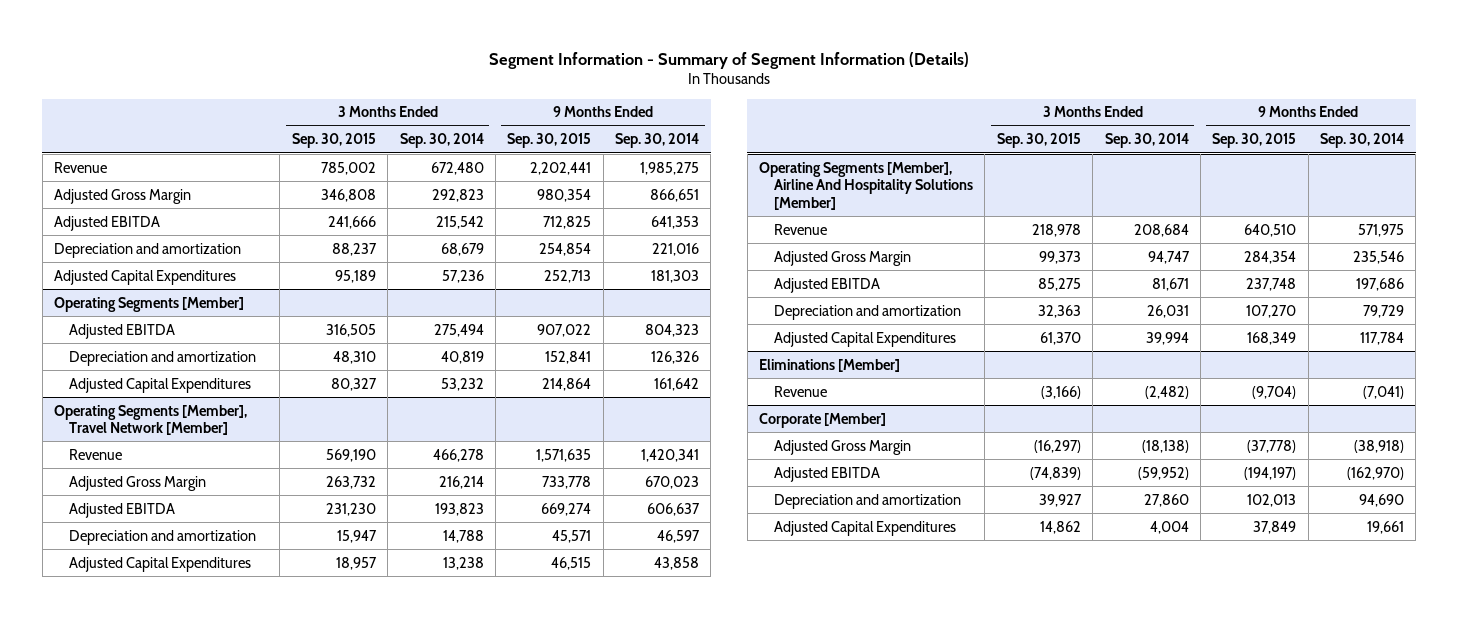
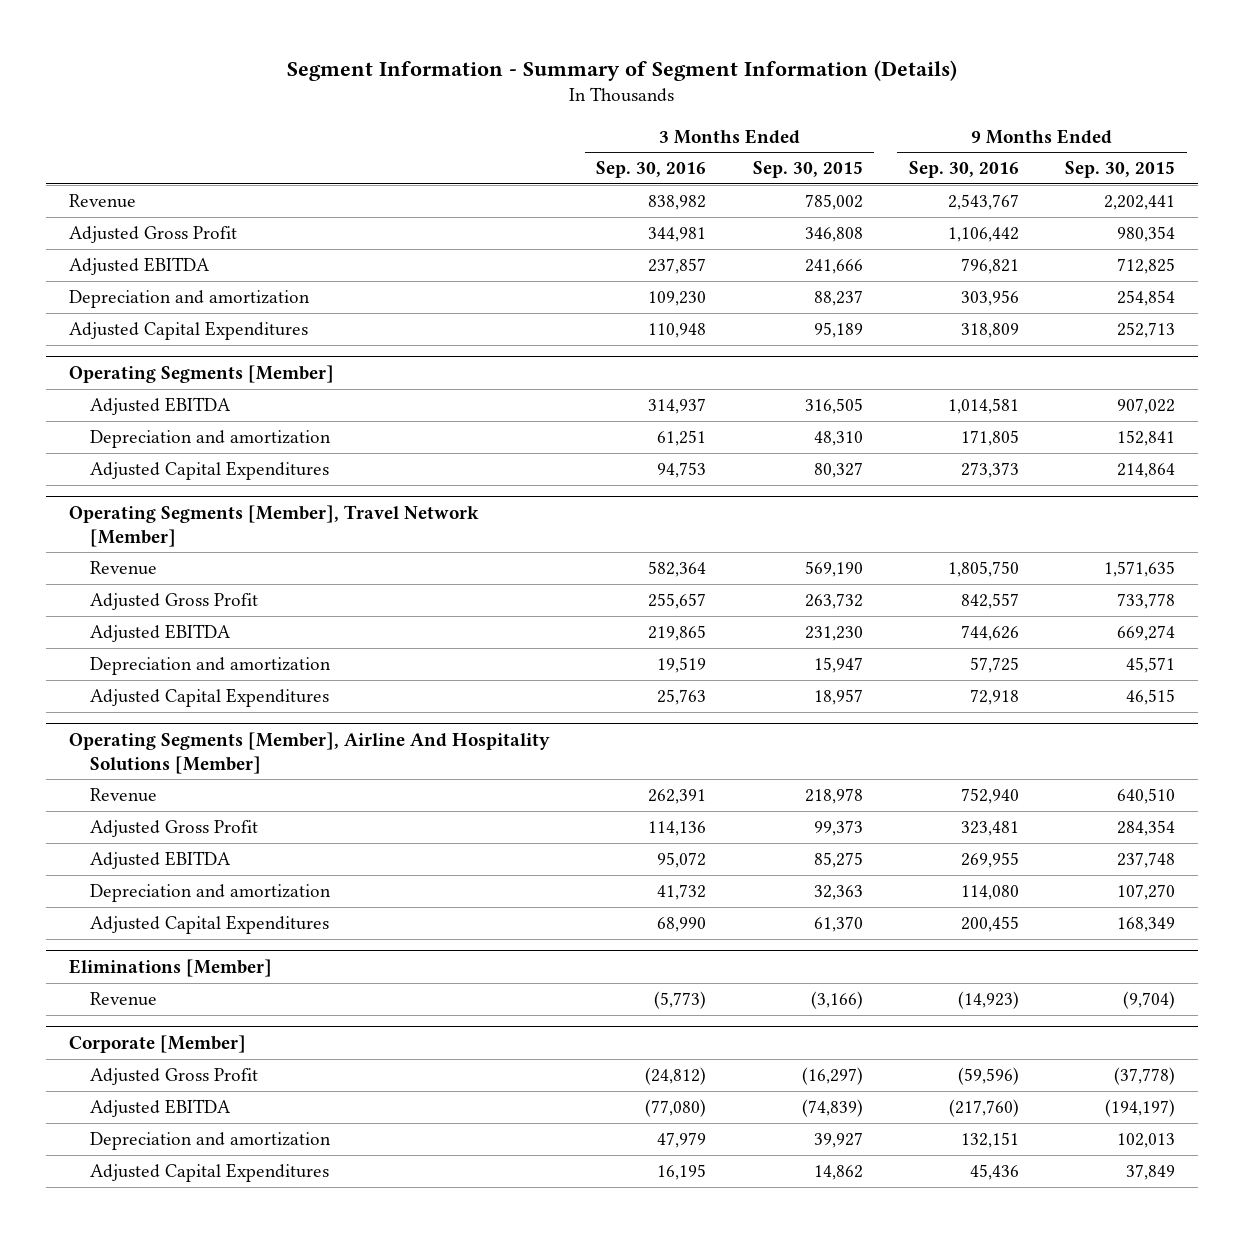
- | 3 Months Ended Sep. 30, 2015 | 3 Months Ended Sep. 30, 2014 | 9 Months Ended Sep. 30, 2015 | 9 Months Ended Sep. 30, 2014
+ | 3 Months Ended Sep. 30, 2016 | 3 Months Ended Sep. 30, 2015 | 9 Months Ended Sep. 30, 2016 | 9 Months Ended Sep. 30, 2015
- Adjusted Gross Margin | 346,808 | 292,823 | 980,354 | 866,651
+ Adjusted Gross Profit | 344,981 | 346,808 | 1,106,442 | 980,354
@ Operating Segments [Member], Travel Network [Member]
- Adjusted Gross Margin | 263,732 | 216,214 | 733,778 | 670,023
+ Adjusted Gross Profit | 255,657 | 263,732 | 842,557 | 733,778
@ Operating Segments [Member], Airline And Hospitality Solutions [Member]
- Adjusted Gross Margin | 99,373 | 94,747 | 284,354 | 235,546
+ Adjusted Gross Profit | 114,136 | 99,373 | 323,481 | 284,354
@ Corporate [Member]
- Adjusted Gross Margin | (16,297) | (18,138) | (37,778) | (38,918)
+ Adjusted Gross Profit | (24,812) | (16,297) | (59,596) | (37,778)

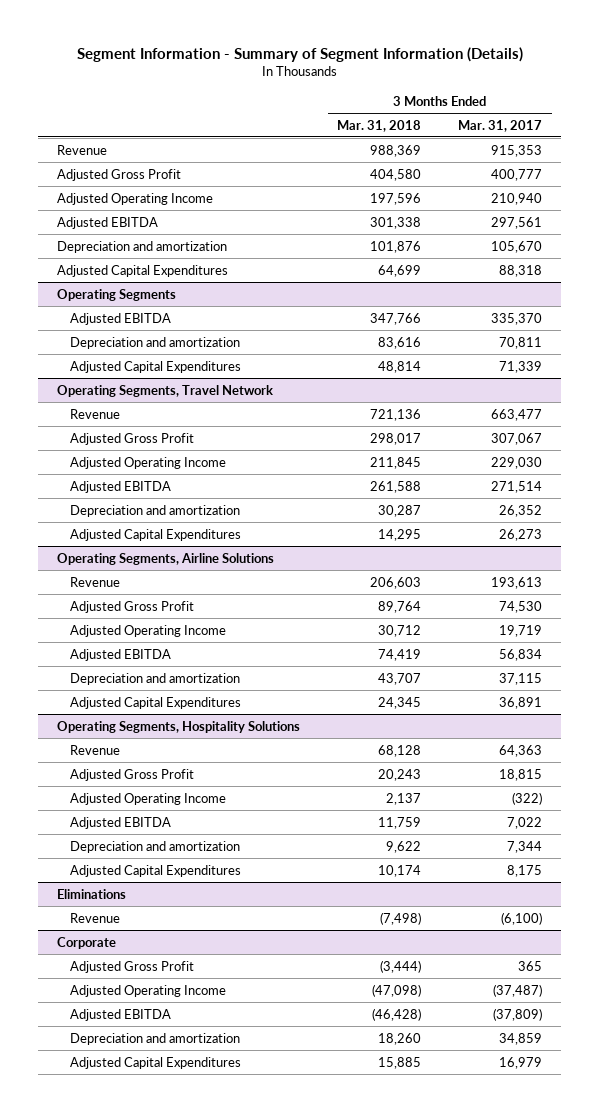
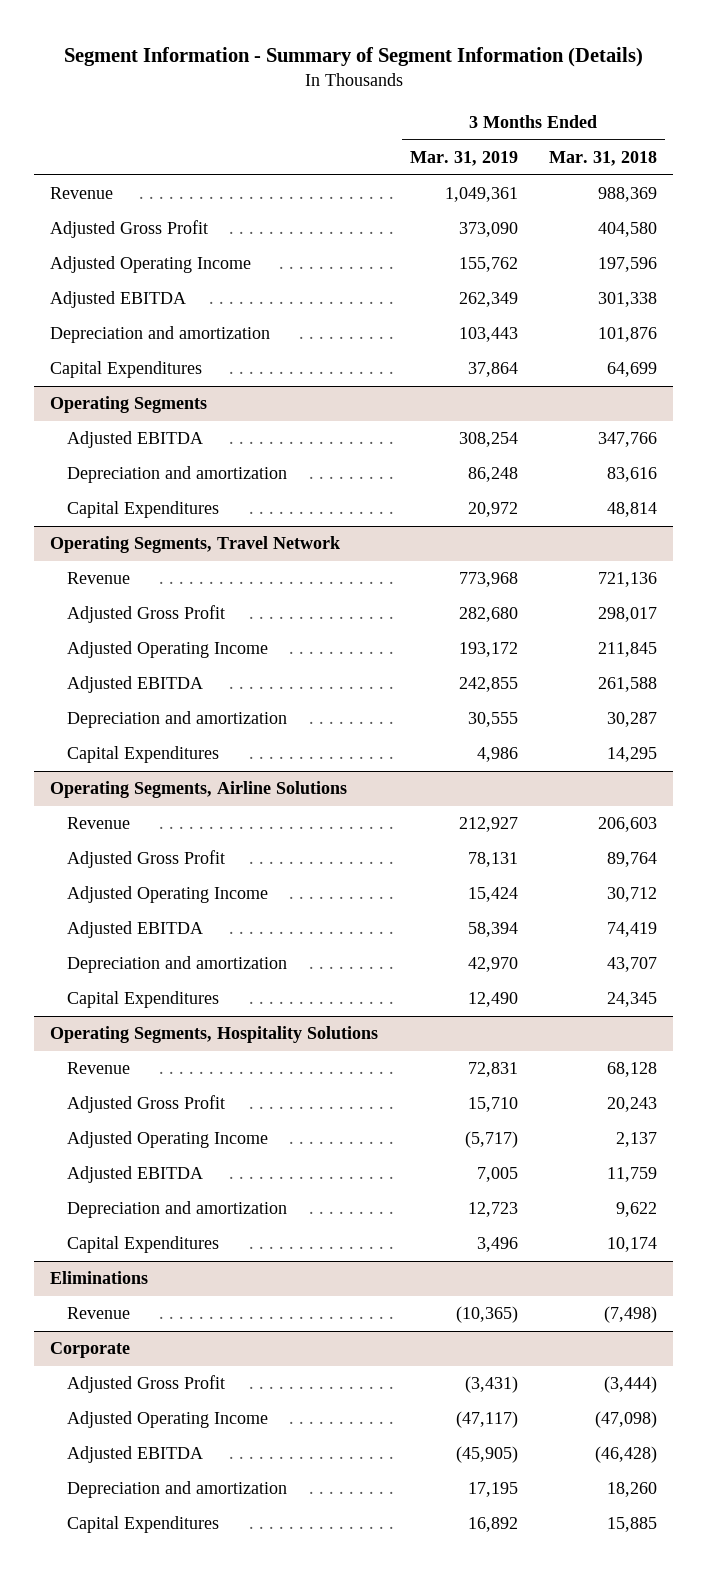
- | 3 Months Ended Mar. 31, 2018 | 3 Months Ended Mar. 31, 2017
+ | 3 Months Ended Mar. 31, 2019 | 3 Months Ended Mar. 31, 2018
- Adjusted Capital Expenditures | 64,699 | 88,318
+ Capital Expenditures | 37,864 | 64,699
@ Operating Segments
- Adjusted Capital Expenditures | 48,814 | 71,339
+ Capital Expenditures | 20,972 | 48,814
@ Operating Segments, Travel Network
- Adjusted Capital Expenditures | 14,295 | 26,273
+ Capital Expenditures | 4,986 | 14,295
@ Operating Segments, Airline Solutions
- Adjusted Capital Expenditures | 24,345 | 36,891
+ Capital Expenditures | 12,490 | 24,345
@ Operating Segments, Hospitality Solutions
- Adjusted Capital Expenditures | 10,174 | 8,175
+ Capital Expenditures | 3,496 | 10,174
@ Corporate
- Adjusted Capital Expenditures | 15,885 | 16,979
+ Capital Expenditures | 16,892 | 15,885

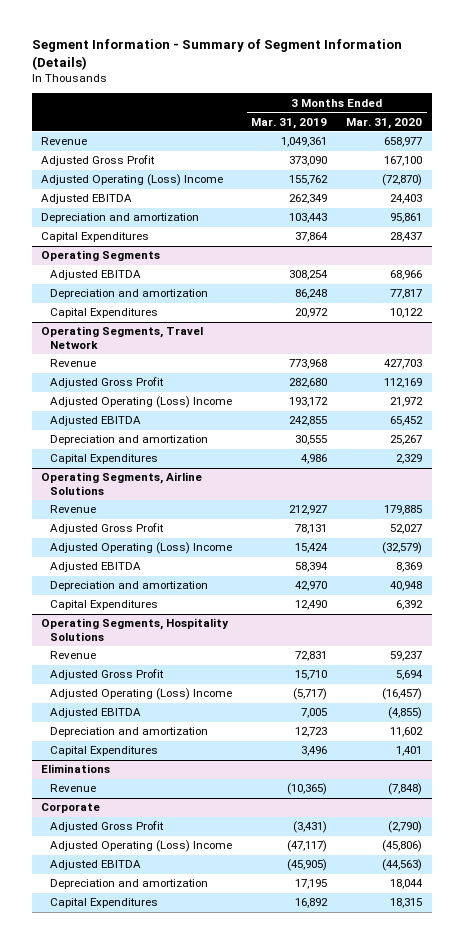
- | 3 Months Ended Mar. 31, 2019 | 3 Months Ended Mar. 31, 2018
+ | 3 Months Ended Mar. 31, 2019 | 3 Months Ended Mar. 31, 2020
- Adjusted Operating Income | 155,762 | 197,596
+ Adjusted Operating (Loss) Income | 155,762 | (72,870)
@ Operating Segments, Travel Network
- Adjusted Operating Income | 193,172 | 211,845
+ Adjusted Operating (Loss) Income | 193,172 | 21,972
@ Operating Segments, Airline Solutions
- Adjusted Operating Income | 15,424 | 30,712
+ Adjusted Operating (Loss) Income | 15,424 | (32,579)
@ Operating Segments, Hospitality Solutions
- Adjusted Operating Income | (5,717) | 2,137
+ Adjusted Operating (Loss) Income | (5,717) | (16,457)
@ Corporate
- Adjusted Operating Income | (47,117) | (47,098)
+ Adjusted Operating (Loss) Income | (47,117) | (45,806)

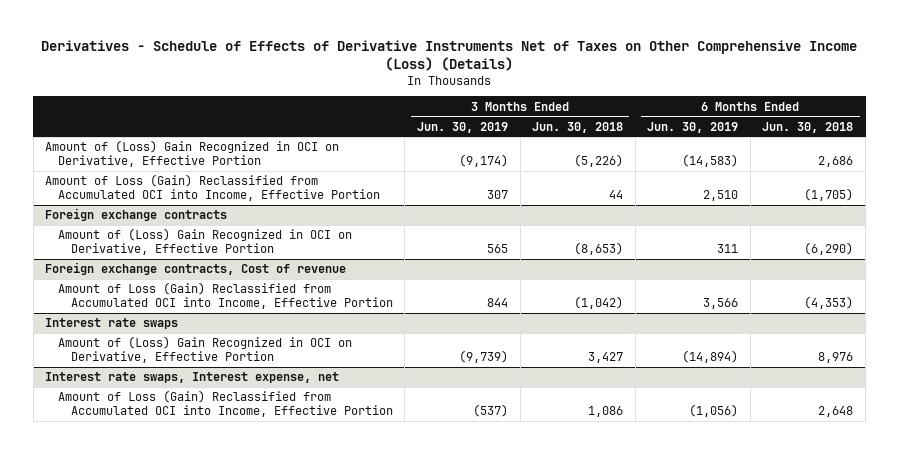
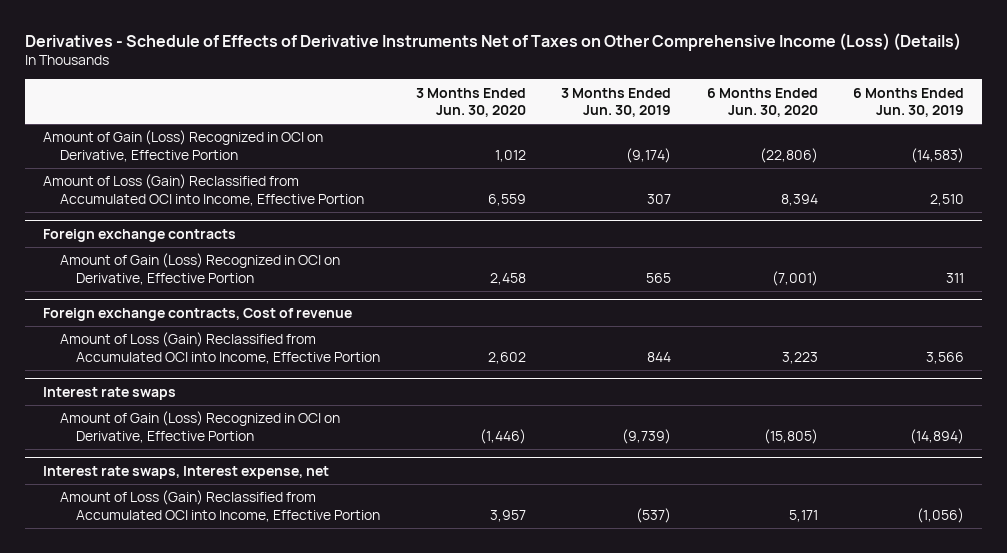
- | 3 Months Ended Jun. 30, 2019 | 3 Months Ended Jun. 30, 2018 | 6 Months Ended Jun. 30, 2019 | 6 Months Ended Jun. 30, 2018
+ | 3 Months Ended Jun. 30, 2020 | 3 Months Ended Jun. 30, 2019 | 6 Months Ended Jun. 30, 2020 | 6 Months Ended Jun. 30, 2019
- Amount of (Loss) Gain Recognized in OCI on Derivative, Effective Portion | (9,174) | (5,226) | (14,583) | 2,686
+ Amount of Gain (Loss) Recognized in OCI on Derivative, Effective Portion | 1,012 | (9,174) | (22,806) | (14,583)
@ Foreign exchange contracts
- Amount of (Loss) Gain Recognized in OCI on Derivative, Effective Portion | 565 | (8,653) | 311 | (6,290)
+ Amount of Gain (Loss) Recognized in OCI on Derivative, Effective Portion | 2,458 | 565 | (7,001) | 311
@ Interest rate swaps
- Amount of (Loss) Gain Recognized in OCI on Derivative, Effective Portion | (9,739) | 3,427 | (14,894) | 8,976
+ Amount of Gain (Loss) Recognized in OCI on Derivative, Effective Portion | (1,446) | (9,739) | (15,805) | (14,894)

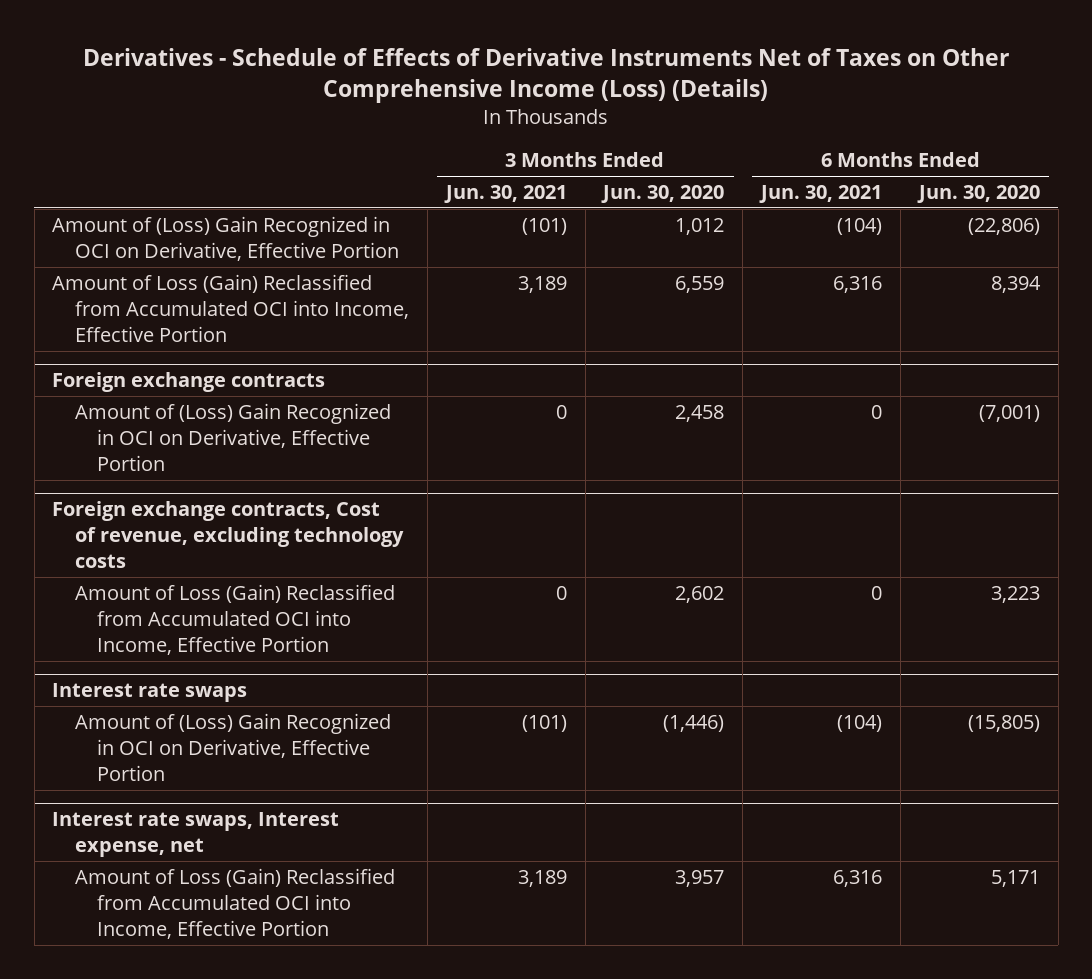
- | 3 Months Ended Jun. 30, 2020 | 3 Months Ended Jun. 30, 2019 | 6 Months Ended Jun. 30, 2020 | 6 Months Ended Jun. 30, 2019
+ | 3 Months Ended Jun. 30, 2021 | 3 Months Ended Jun. 30, 2020 | 6 Months Ended Jun. 30, 2021 | 6 Months Ended Jun. 30, 2020
- Amount of Gain (Loss) Recognized in OCI on Derivative, Effective Portion | 1,012 | (9,174) | (22,806) | (14,583)
+ Amount of (Loss) Gain Recognized in OCI on Derivative, Effective Portion | (101) | 1,012 | (104) | (22,806)
@ Foreign exchange contracts
- Amount of Gain (Loss) Recognized in OCI on Derivative, Effective Portion | 2,458 | 565 | (7,001) | 311
- Foreign exchange contracts, Cost of revenue
@ Foreign exchange contracts
+ Amount of (Loss) Gain Recognized in OCI on Derivative, Effective Portion | 0 | 2,458 | 0 | (7,001)
+ Foreign exchange contracts, Cost of revenue, excluding technology costs
@ Interest rate swaps
- Amount of Gain (Loss) Recognized in OCI on Derivative, Effective Portion | (1,446) | (9,739) | (15,805) | (14,894)
+ Amount of (Loss) Gain Recognized in OCI on Derivative, Effective Portion | (101) | (1,446) | (104) | (15,805)

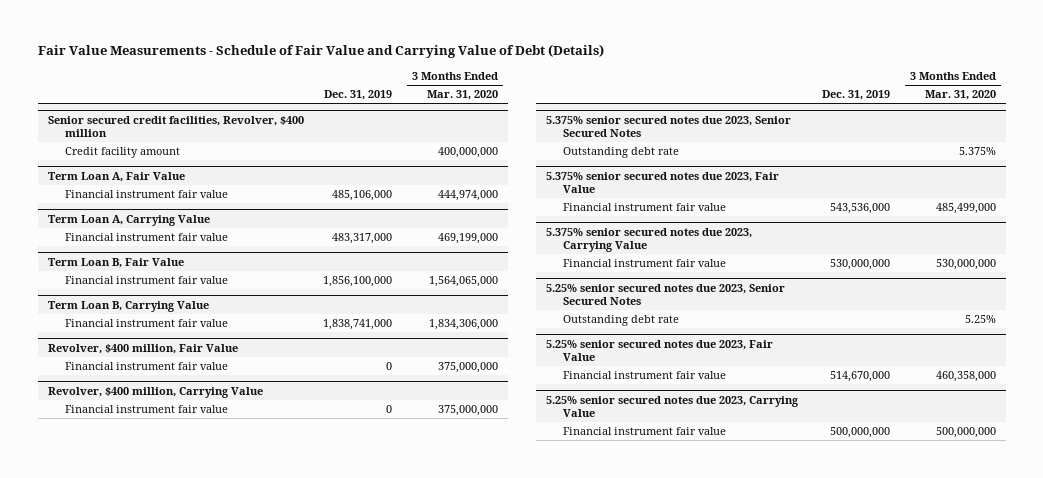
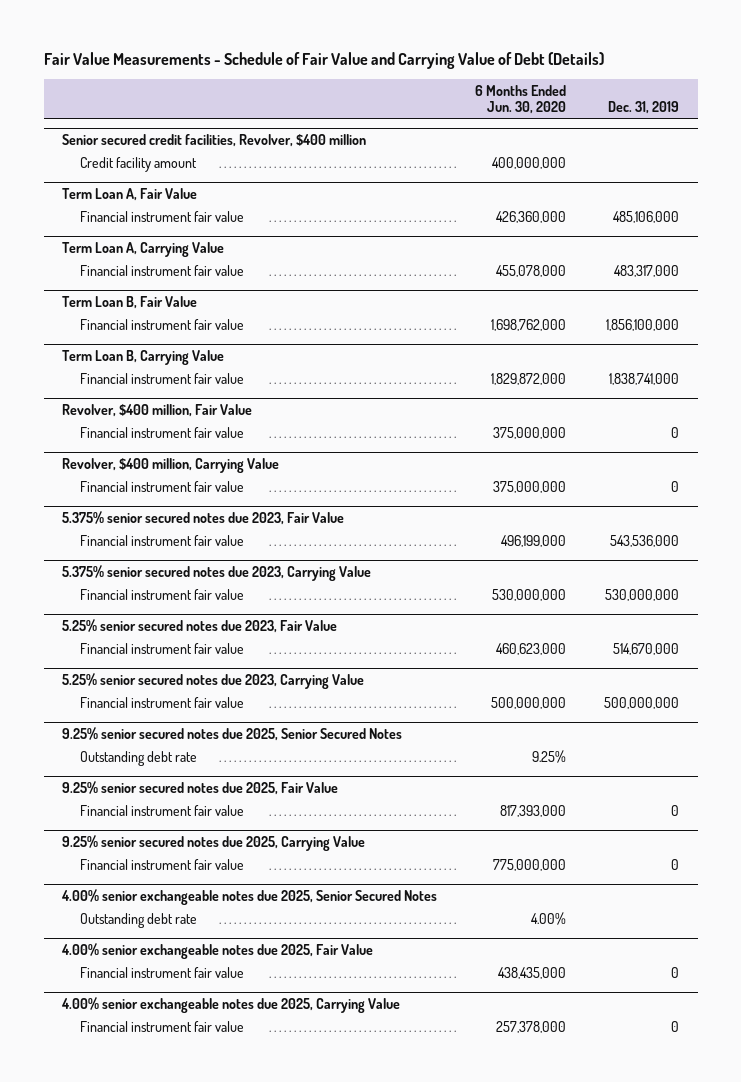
- | Dec. 31, 2019 | 3 Months Ended Mar. 31, 2020
+ | 6 Months Ended Jun. 30, 2020 | Dec. 31, 2019
- 5.375% senior secured notes due 2023, Senior Secured Notes
- Outstanding debt rate | | 5.375%
- 5.25% senior secured notes due 2023, Senior Secured Notes
- Outstanding debt rate | | 5.25%
+ 9.25% senior secured notes due 2025, Senior Secured Notes
+ Outstanding debt rate | 9.25% |
+ 9.25% senior secured notes due 2025, Fair Value
+ Financial instrument fair value | 817,393,000 | 0
+ 9.25% senior secured notes due 2025, Carrying Value
+ Financial instrument fair value | 775,000,000 | 0
+ 4.00% senior exchangeable notes due 2025, Senior Secured Notes
+ Outstanding debt rate | 4.00% |
+ 4.00% senior exchangeable notes due 2025, Fair Value
+ Financial instrument fair value | 438,435,000 | 0
+ 4.00% senior exchangeable notes due 2025, Carrying Value
+ Financial instrument fair value | 257,378,000 | 0

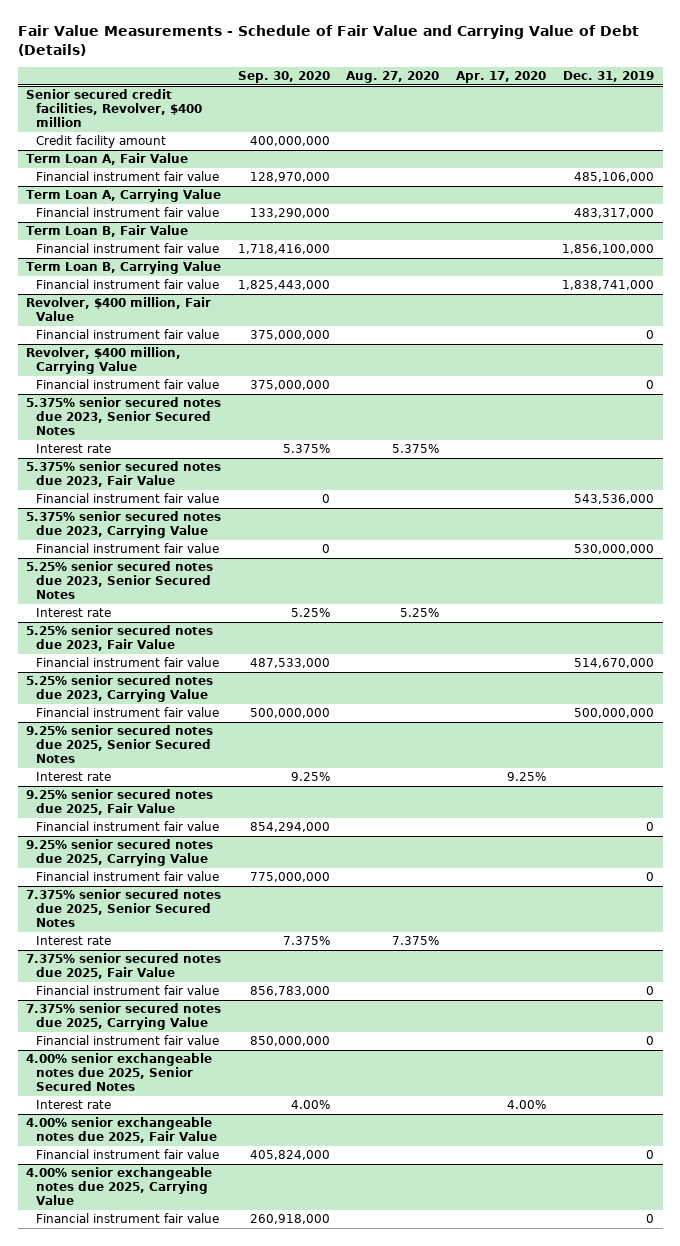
- | 6 Months Ended Jun. 30, 2020 | Dec. 31, 2019
+ | Sep. 30, 2020 | Aug. 27, 2020 | Apr. 17, 2020 | Dec. 31, 2019
+ 5.375% senior secured notes due 2023, Senior Secured Notes
+ Interest rate | 5.375% | 5.375% | |
+ 5.25% senior secured notes due 2023, Senior Secured Notes
+ Interest rate | 5.25% | 5.25% | |
@ 9.25% senior secured notes due 2025, Senior Secured Notes
- Outstanding debt rate | 9.25% |
+ Interest rate | 9.25% | | 9.25% |
+ 7.375% senior secured notes due 2025, Senior Secured Notes
+ Interest rate | 7.375% | 7.375% | |
+ 7.375% senior secured notes due 2025, Fair Value
+ Financial instrument fair value | 856,783,000 | | | 0
+ 7.375% senior secured notes due 2025, Carrying Value
+ Financial instrument fair value | 850,000,000 | | | 0
@ 4.00% senior exchangeable notes due 2025, Senior Secured Notes
- Outstanding debt rate | 4.00% |
+ Interest rate | 4.00% | | 4.00% |

